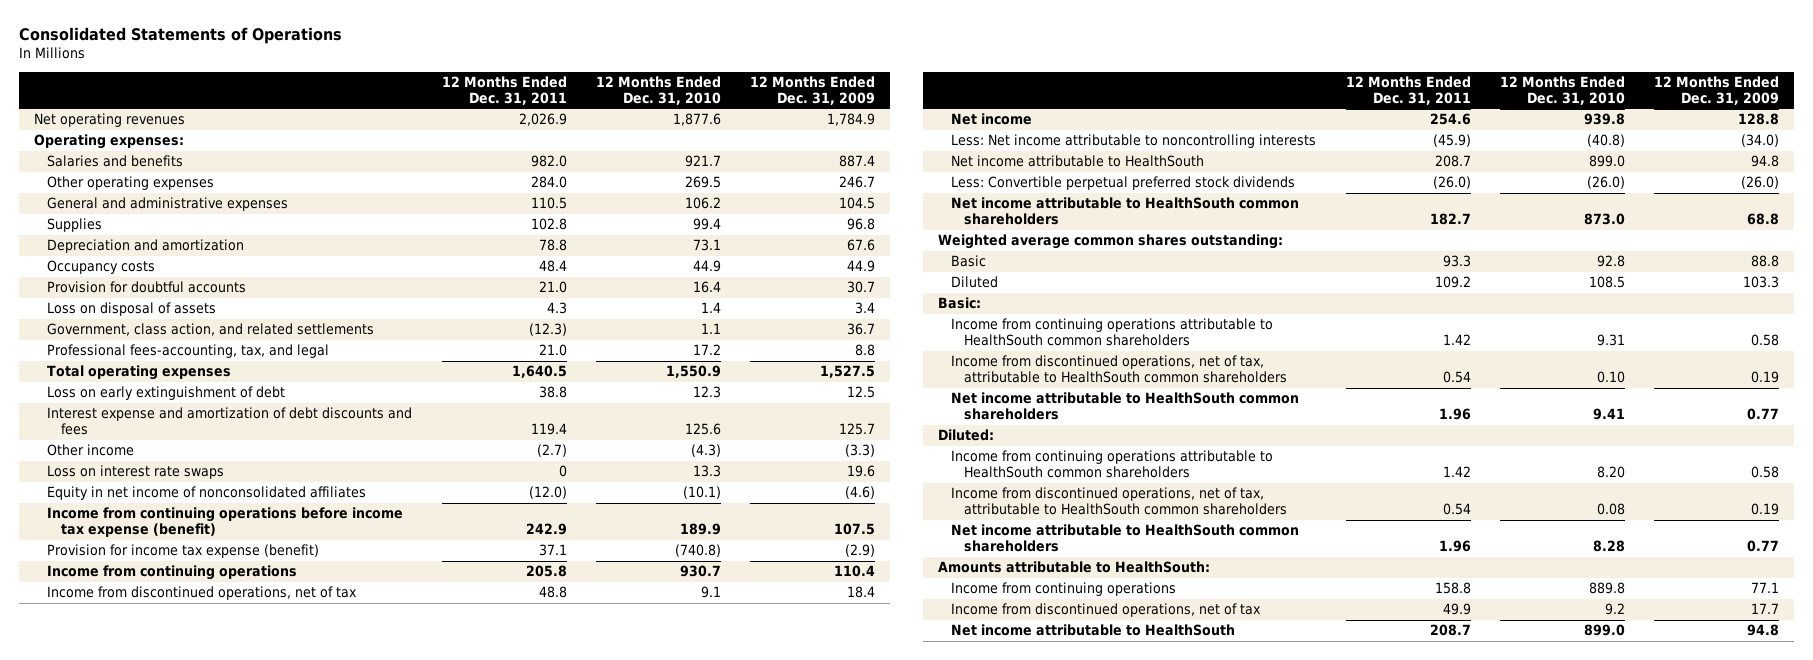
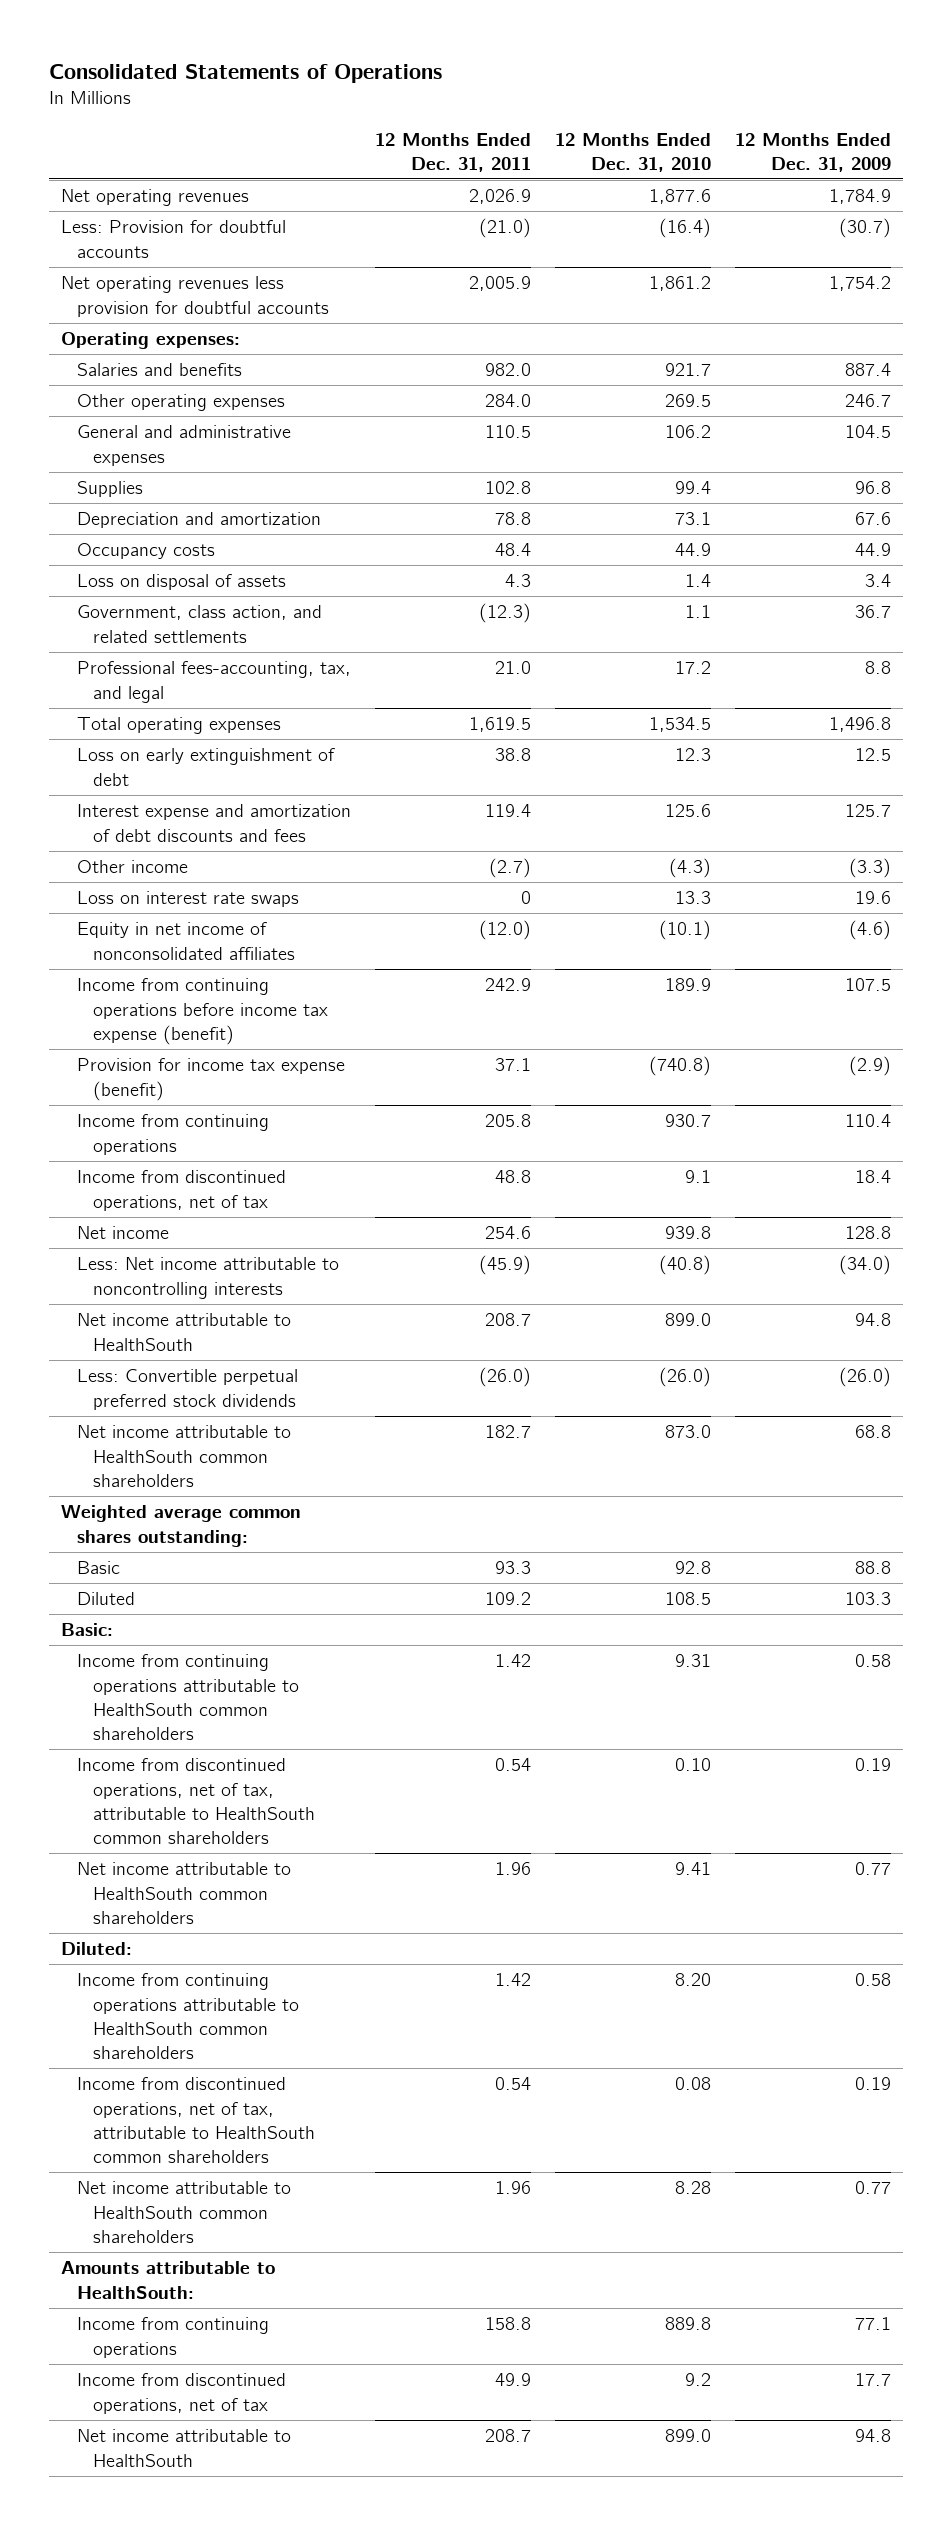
+ Less: Provision for doubtful accounts | (21.0) | (16.4) | (30.7)
+ Net operating revenues less provision for doubtful accounts | 2,005.9 | 1,861.2 | 1,754.2
- Provision for doubtful accounts | 21.0 | 16.4 | 30.7
- Total operating expenses | 1,640.5 | 1,550.9 | 1,527.5
+ Total operating expenses | 1,619.5 | 1,534.5 | 1,496.8

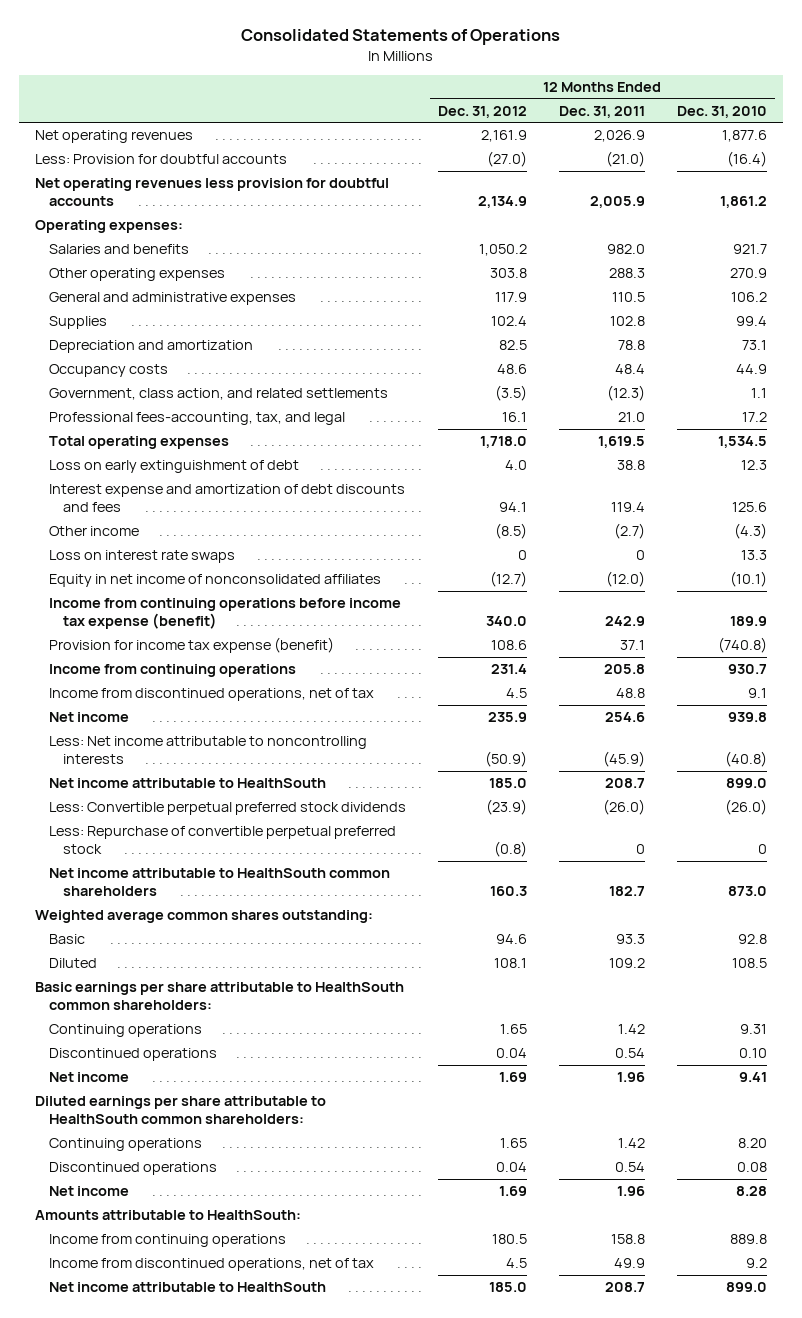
- | 12 Months Ended Dec. 31, 2011 | 12 Months Ended Dec. 31, 2010 | 12 Months Ended Dec. 31, 2009
+ | 12 Months Ended Dec. 31, 2012 | 12 Months Ended Dec. 31, 2011 | 12 Months Ended Dec. 31, 2010
- Other operating expenses | 284.0 | 269.5 | 246.7
+ Other operating expenses | 303.8 | 288.3 | 270.9
- Loss on disposal of assets | 4.3 | 1.4 | 3.4
+ Less: Repurchase of convertible perpetual preferred stock | (0.8) | 0 | 0
- Basic:
- Income from continuing operations attributable to HealthSouth common shareholders | 1.42 | 9.31 | 0.58
- Income from discontinued operations, net of tax, attributable to HealthSouth common shareholders | 0.54 | 0.10 | 0.19
- Net income attributable to HealthSouth common shareholders | 1.96 | 9.41 | 0.77
- Diluted:
- Income from continuing operations attributable to HealthSouth common shareholders | 1.42 | 8.20 | 0.58
- Income from discontinued operations, net of tax, attributable to HealthSouth common shareholders | 0.54 | 0.08 | 0.19
- Net income attributable to HealthSouth common shareholders | 1.96 | 8.28 | 0.77
+ Basic earnings per share attributable to HealthSouth common shareholders:
+ Continuing operations | 1.65 | 1.42 | 9.31
+ Discontinued operations | 0.04 | 0.54 | 0.10
+ Net income | 1.69 | 1.96 | 9.41
+ Diluted earnings per share attributable to HealthSouth common shareholders:
+ Continuing operations | 1.65 | 1.42 | 8.20
+ Discontinued operations | 0.04 | 0.54 | 0.08
+ Net income | 1.69 | 1.96 | 8.28

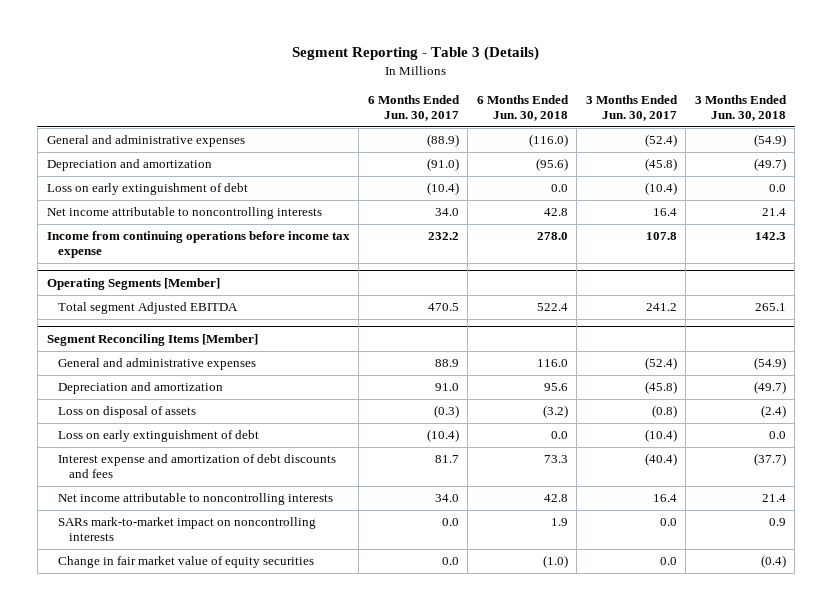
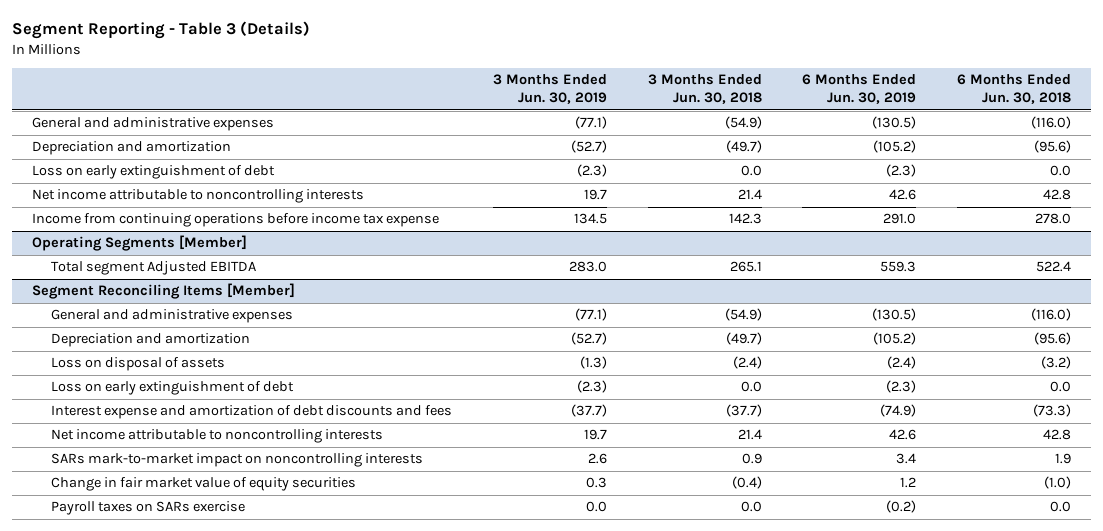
- | 6 Months Ended Jun. 30, 2017 | 6 Months Ended Jun. 30, 2018 | 3 Months Ended Jun. 30, 2017 | 3 Months Ended Jun. 30, 2018
+ | 3 Months Ended Jun. 30, 2019 | 3 Months Ended Jun. 30, 2018 | 6 Months Ended Jun. 30, 2019 | 6 Months Ended Jun. 30, 2018
@ Segment Reconciling Items [Member]
- General and administrative expenses | 88.9 | 116.0 | (52.4) | (54.9)
- Depreciation and amortization | 91.0 | 95.6 | (45.8) | (49.7)
+ General and administrative expenses | (77.1) | (54.9) | (130.5) | (116.0)
+ Depreciation and amortization | (52.7) | (49.7) | (105.2) | (95.6)
- Interest expense and amortization of debt discounts and fees | 81.7 | 73.3 | (40.4) | (37.7)
+ Interest expense and amortization of debt discounts and fees | (37.7) | (37.7) | (74.9) | (73.3)
+ Payroll taxes on SARs exercise | 0.0 | 0.0 | (0.2) | 0.0

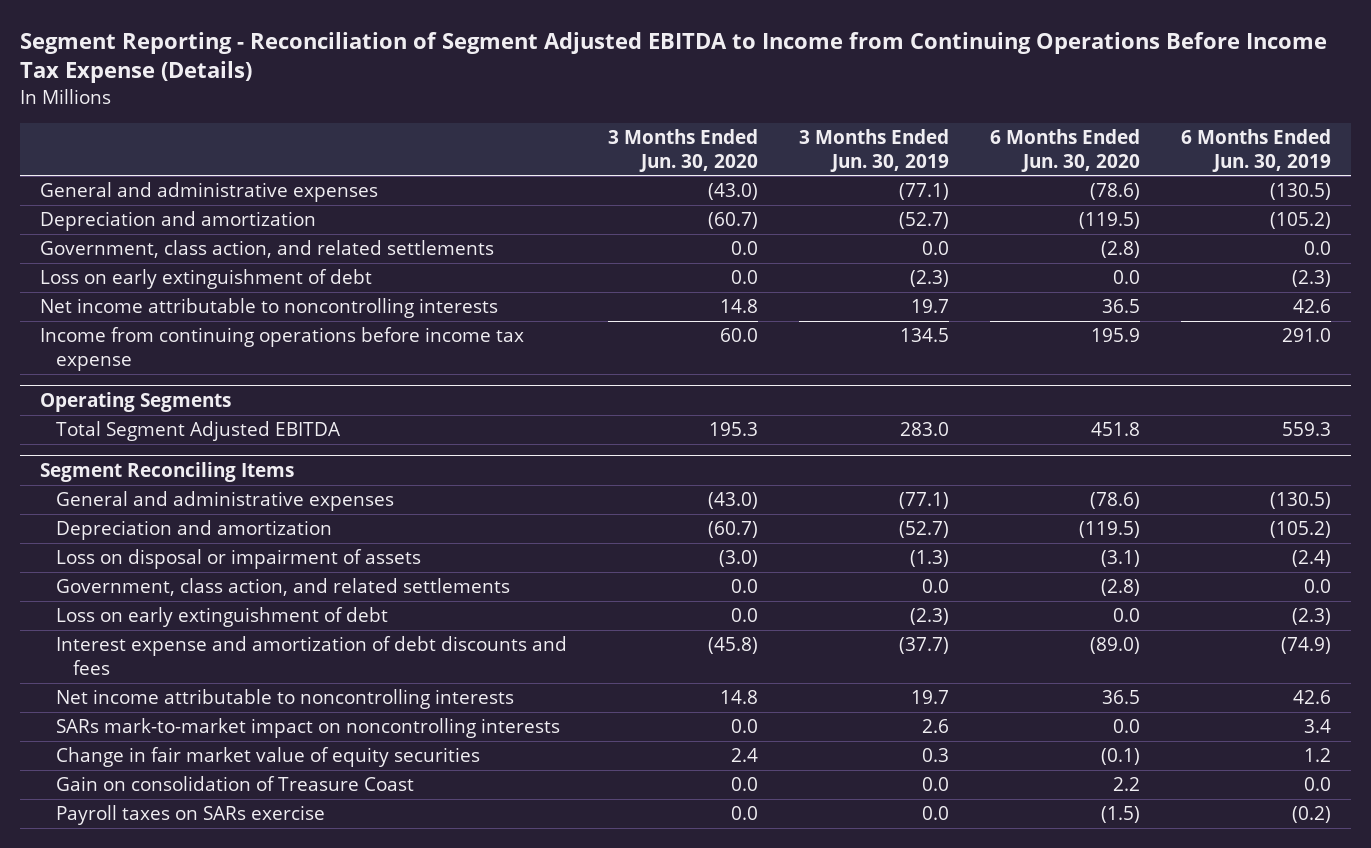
- Segment Reporting - Table 3 (Details)
+ Segment Reporting - Reconciliation of Segment Adjusted EBITDA to Income from Continuing Operations Before Income Tax Expense (Details)
- | 3 Months Ended Jun. 30, 2019 | 3 Months Ended Jun. 30, 2018 | 6 Months Ended Jun. 30, 2019 | 6 Months Ended Jun. 30, 2018
+ | 3 Months Ended Jun. 30, 2020 | 3 Months Ended Jun. 30, 2019 | 6 Months Ended Jun. 30, 2020 | 6 Months Ended Jun. 30, 2019
+ Government, class action, and related settlements | 0.0 | 0.0 | (2.8) | 0.0
- Operating Segments [Member]
- Total segment Adjusted EBITDA | 283.0 | 265.1 | 559.3 | 522.4
- Segment Reconciling Items [Member]
+ Operating Segments
+ Total Segment Adjusted EBITDA | 195.3 | 283.0 | 451.8 | 559.3
+ Segment Reconciling Items
- Loss on disposal of assets | (1.3) | (2.4) | (2.4) | (3.2)
+ Loss on disposal or impairment of assets | (3.0) | (1.3) | (3.1) | (2.4)
+ Government, class action, and related settlements | 0.0 | 0.0 | (2.8) | 0.0
+ Gain on consolidation of Treasure Coast | 0.0 | 0.0 | 2.2 | 0.0

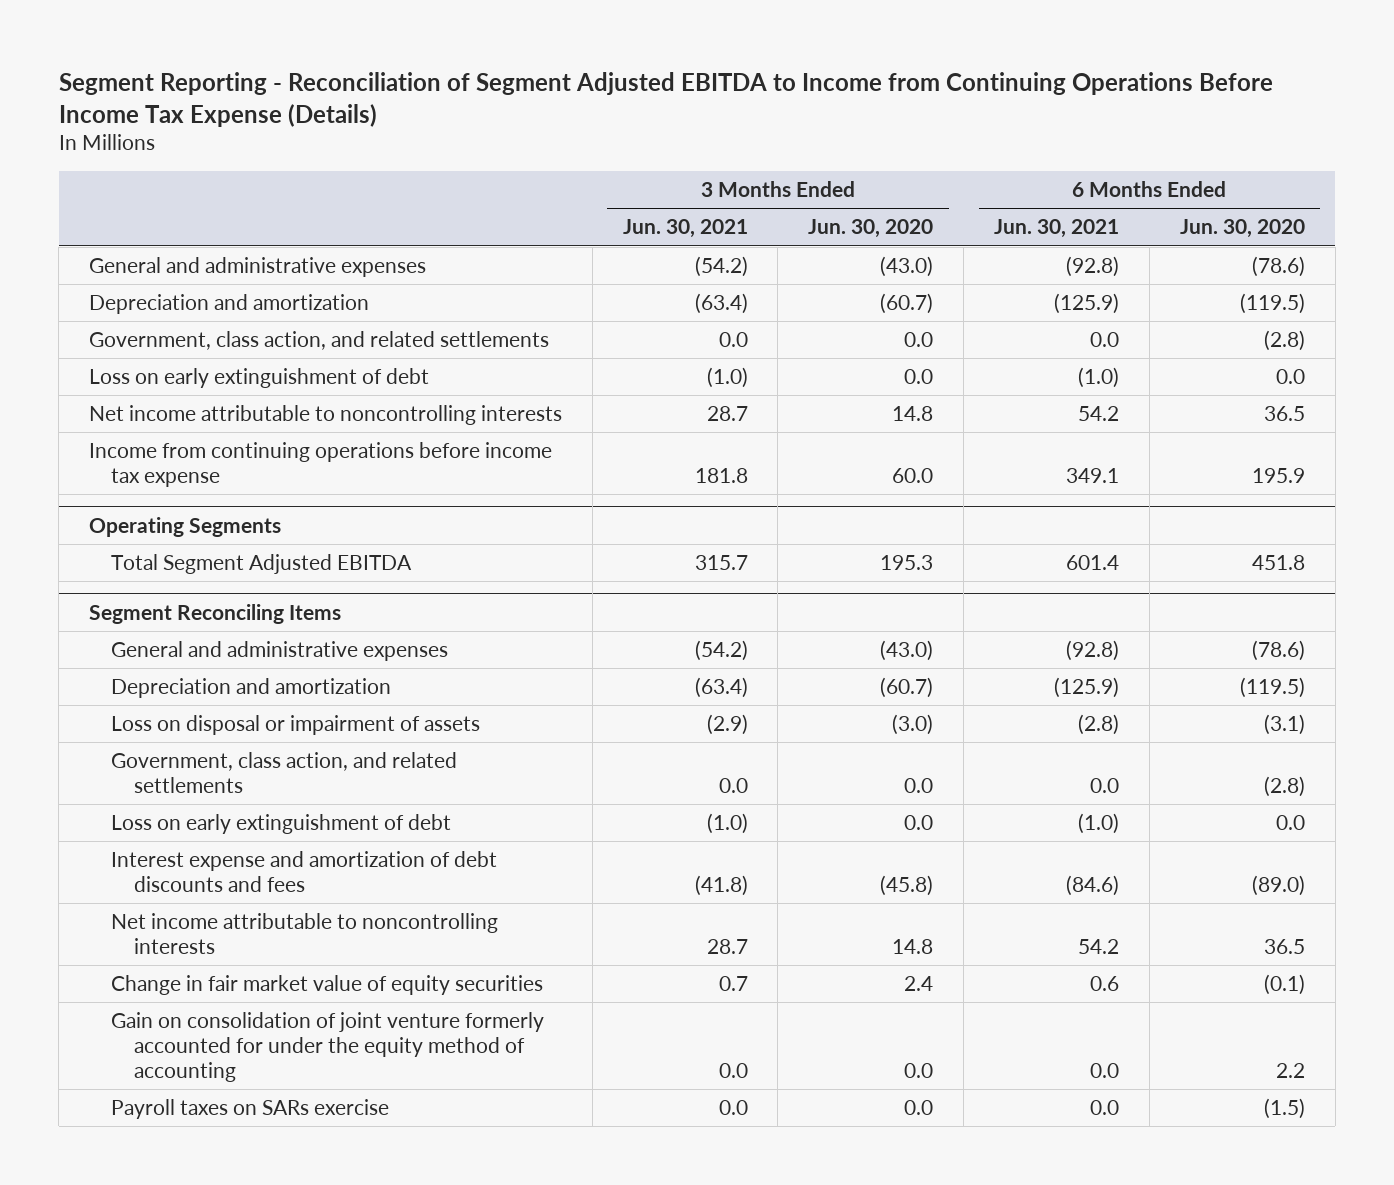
- | 3 Months Ended Jun. 30, 2020 | 3 Months Ended Jun. 30, 2019 | 6 Months Ended Jun. 30, 2020 | 6 Months Ended Jun. 30, 2019
+ | 3 Months Ended Jun. 30, 2021 | 3 Months Ended Jun. 30, 2020 | 6 Months Ended Jun. 30, 2021 | 6 Months Ended Jun. 30, 2020
@ Segment Reconciling Items
- SARs mark-to-market impact on noncontrolling interests | 0.0 | 2.6 | 0.0 | 3.4
- Gain on consolidation of Treasure Coast | 0.0 | 0.0 | 2.2 | 0.0
+ Gain on consolidation of joint venture formerly accounted for under the equity method of accounting | 0.0 | 0.0 | 0.0 | 2.2

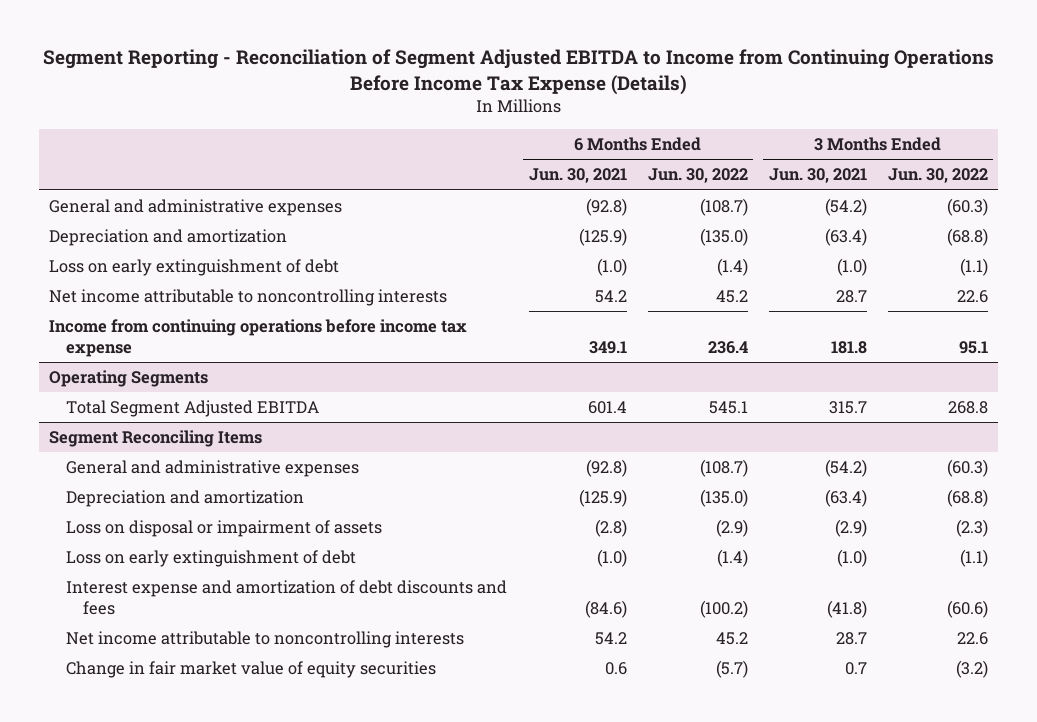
- | 3 Months Ended Jun. 30, 2021 | 3 Months Ended Jun. 30, 2020 | 6 Months Ended Jun. 30, 2021 | 6 Months Ended Jun. 30, 2020
+ | 6 Months Ended Jun. 30, 2021 | 6 Months Ended Jun. 30, 2022 | 3 Months Ended Jun. 30, 2021 | 3 Months Ended Jun. 30, 2022
- Government, class action, and related settlements | 0.0 | 0.0 | 0.0 | (2.8)
@ Segment Reconciling Items
- Government, class action, and related settlements | 0.0 | 0.0 | 0.0 | (2.8)
- Gain on consolidation of joint venture formerly accounted for under the equity method of accounting | 0.0 | 0.0 | 0.0 | 2.2
- Payroll taxes on SARs exercise | 0.0 | 0.0 | 0.0 | (1.5)

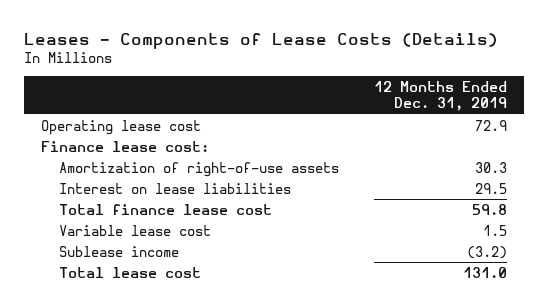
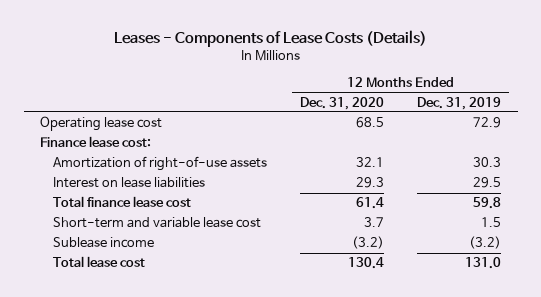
- | 12 Months Ended Dec. 31, 2019
+ | 12 Months Ended Dec. 31, 2020 | 12 Months Ended Dec. 31, 2019
- Variable lease cost | 1.5
+ Short-term and variable lease cost | 3.7 | 1.5

